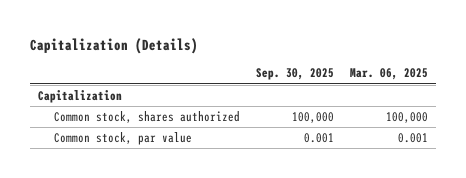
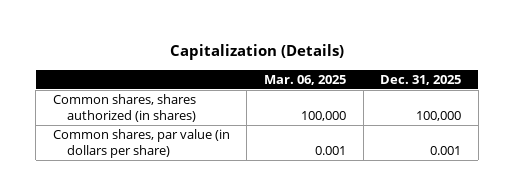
- | Sep. 30, 2025 | Mar. 06, 2025
+ | Mar. 06, 2025 | Dec. 31, 2025
- Capitalization
- Common stock, shares authorized | 100,000 | 100,000
- Common stock, par value | 0.001 | 0.001
+ Common shares, shares authorized (in shares) | 100,000 | 100,000
+ Common shares, par value (in dollars per share) | 0.001 | 0.001

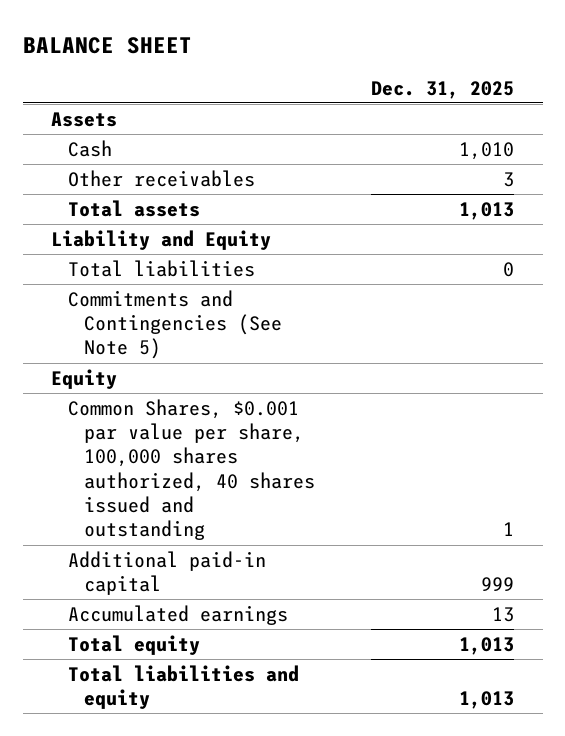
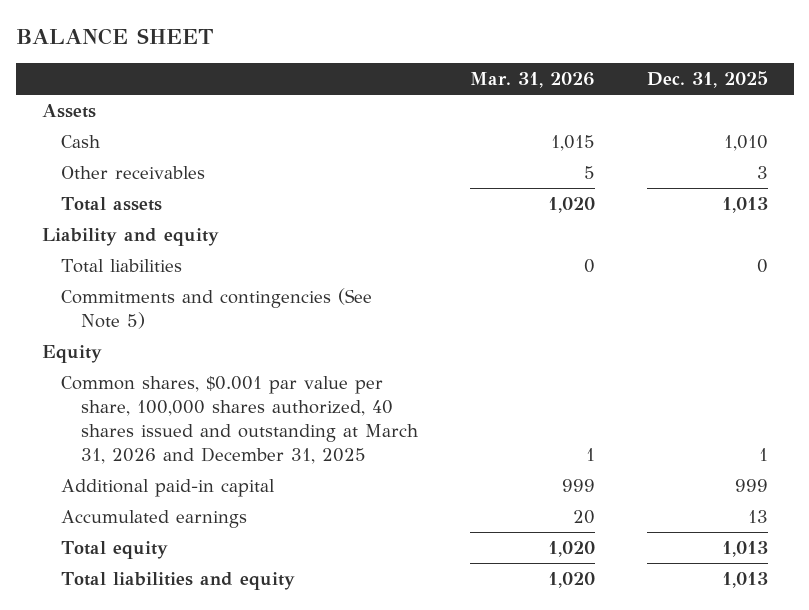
- | Dec. 31, 2025
+ | Mar. 31, 2026 | Dec. 31, 2025
- Liability and Equity
+ Liability and equity
- Commitments and Contingencies (See Note 5)
+ Commitments and contingencies (See Note 5)
- Common Shares, $0.001 par value per share, 100,000 shares authorized, 40 shares issued and outstanding | 1
+ Common shares, $0.001 par value per share, 100,000 shares authorized, 40 shares issued and outstanding at March 31, 2026 and December 31, 2025 | 1 | 1

